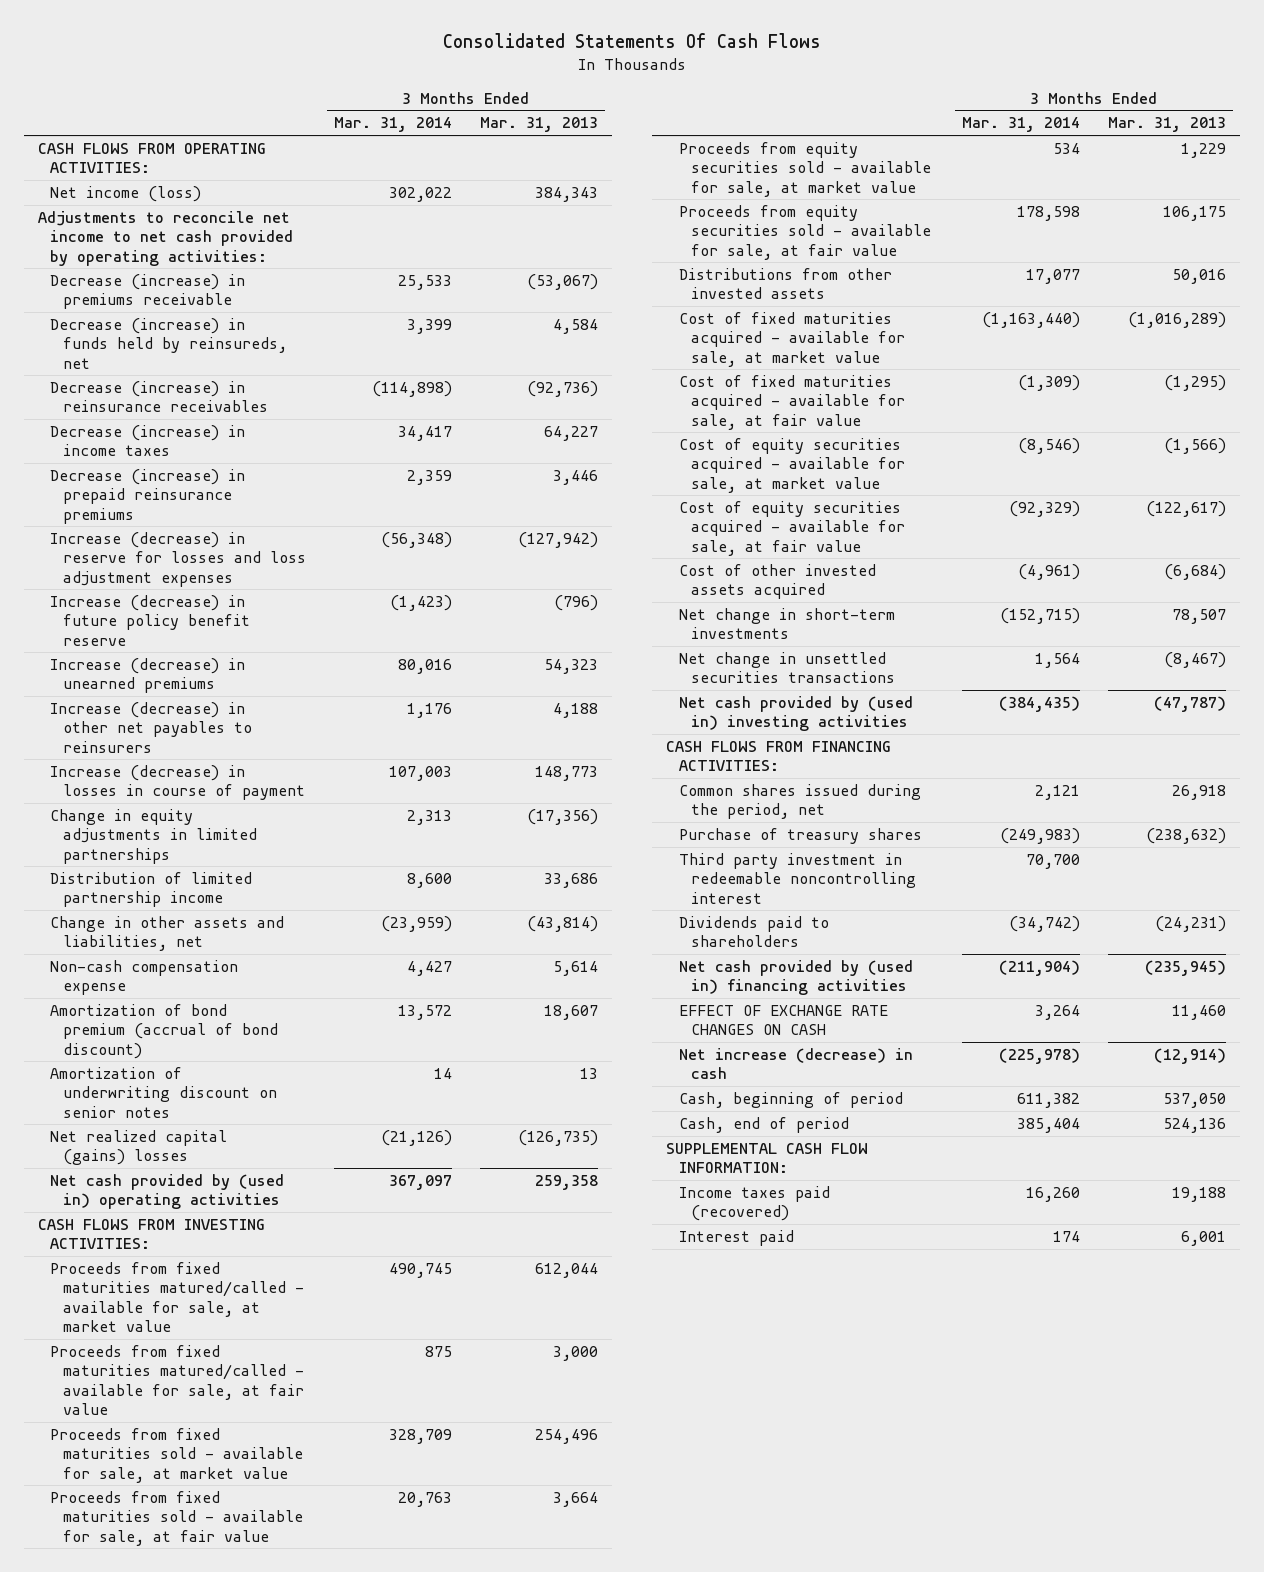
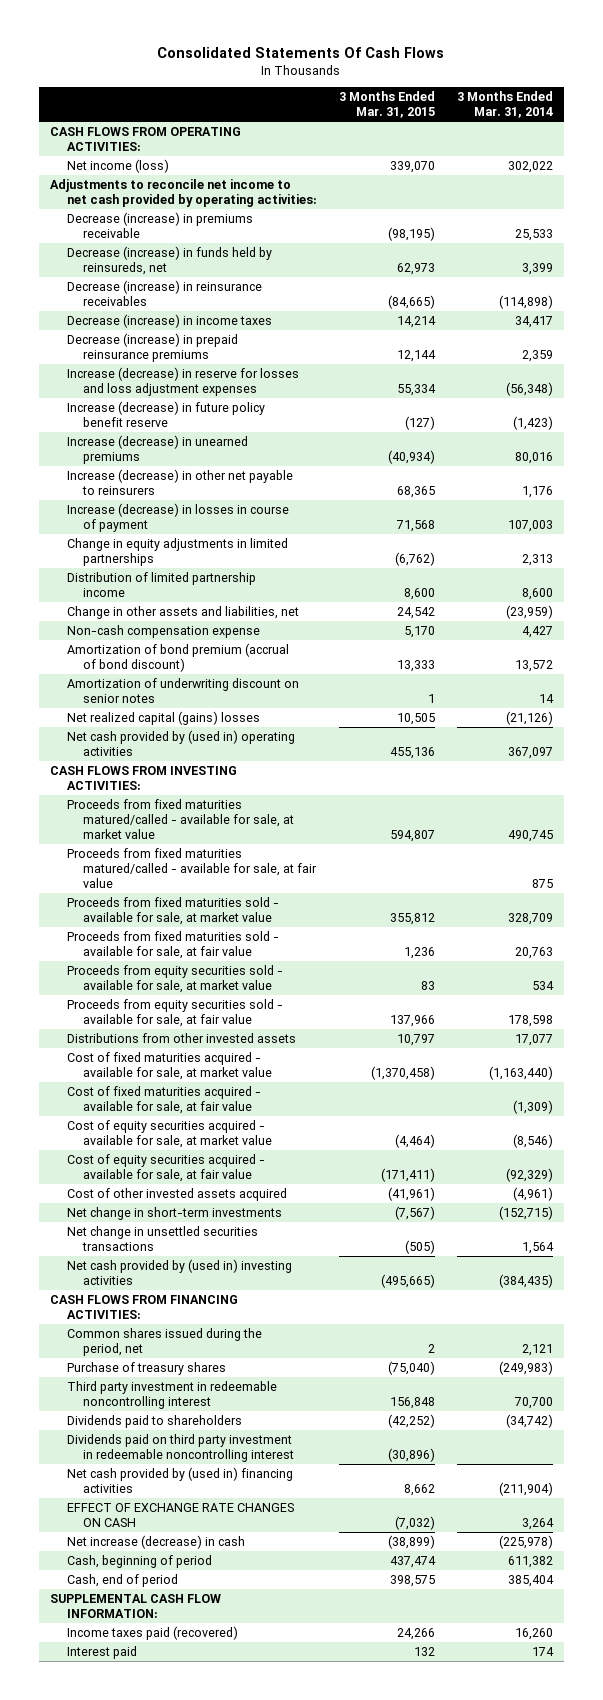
- | 3 Months Ended Mar. 31, 2014 | 3 Months Ended Mar. 31, 2013
+ | 3 Months Ended Mar. 31, 2015 | 3 Months Ended Mar. 31, 2014
- Increase (decrease) in other net payables to reinsurers | 1,176 | 4,188
+ Increase (decrease) in other net payable to reinsurers | 68,365 | 1,176
+ Dividends paid on third party investment in redeemable noncontrolling interest | (30,896) |

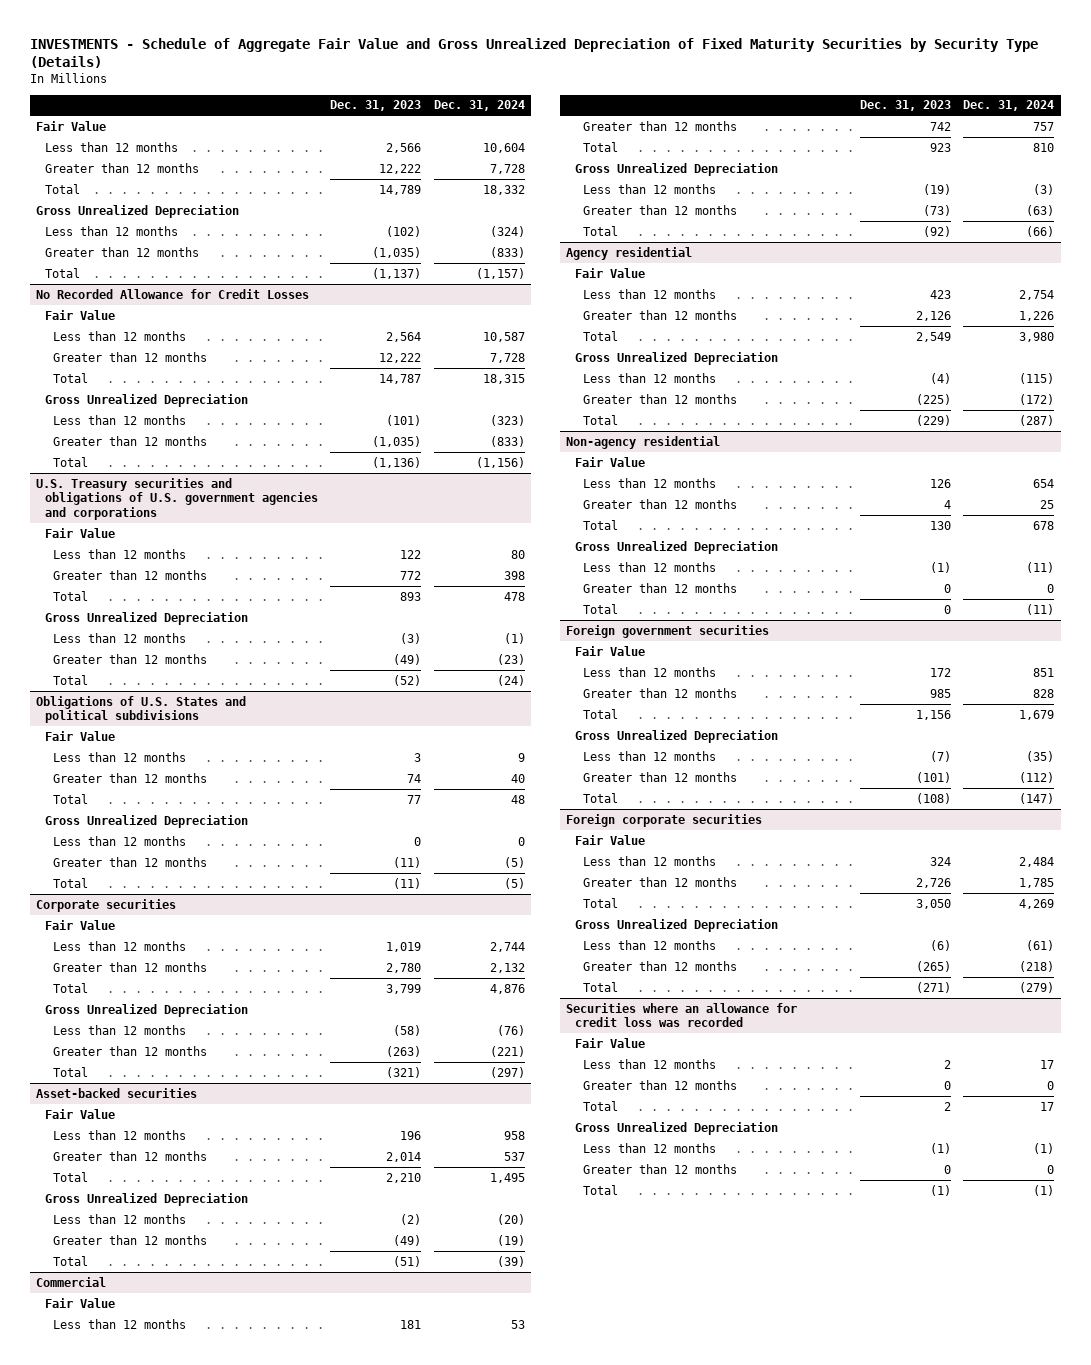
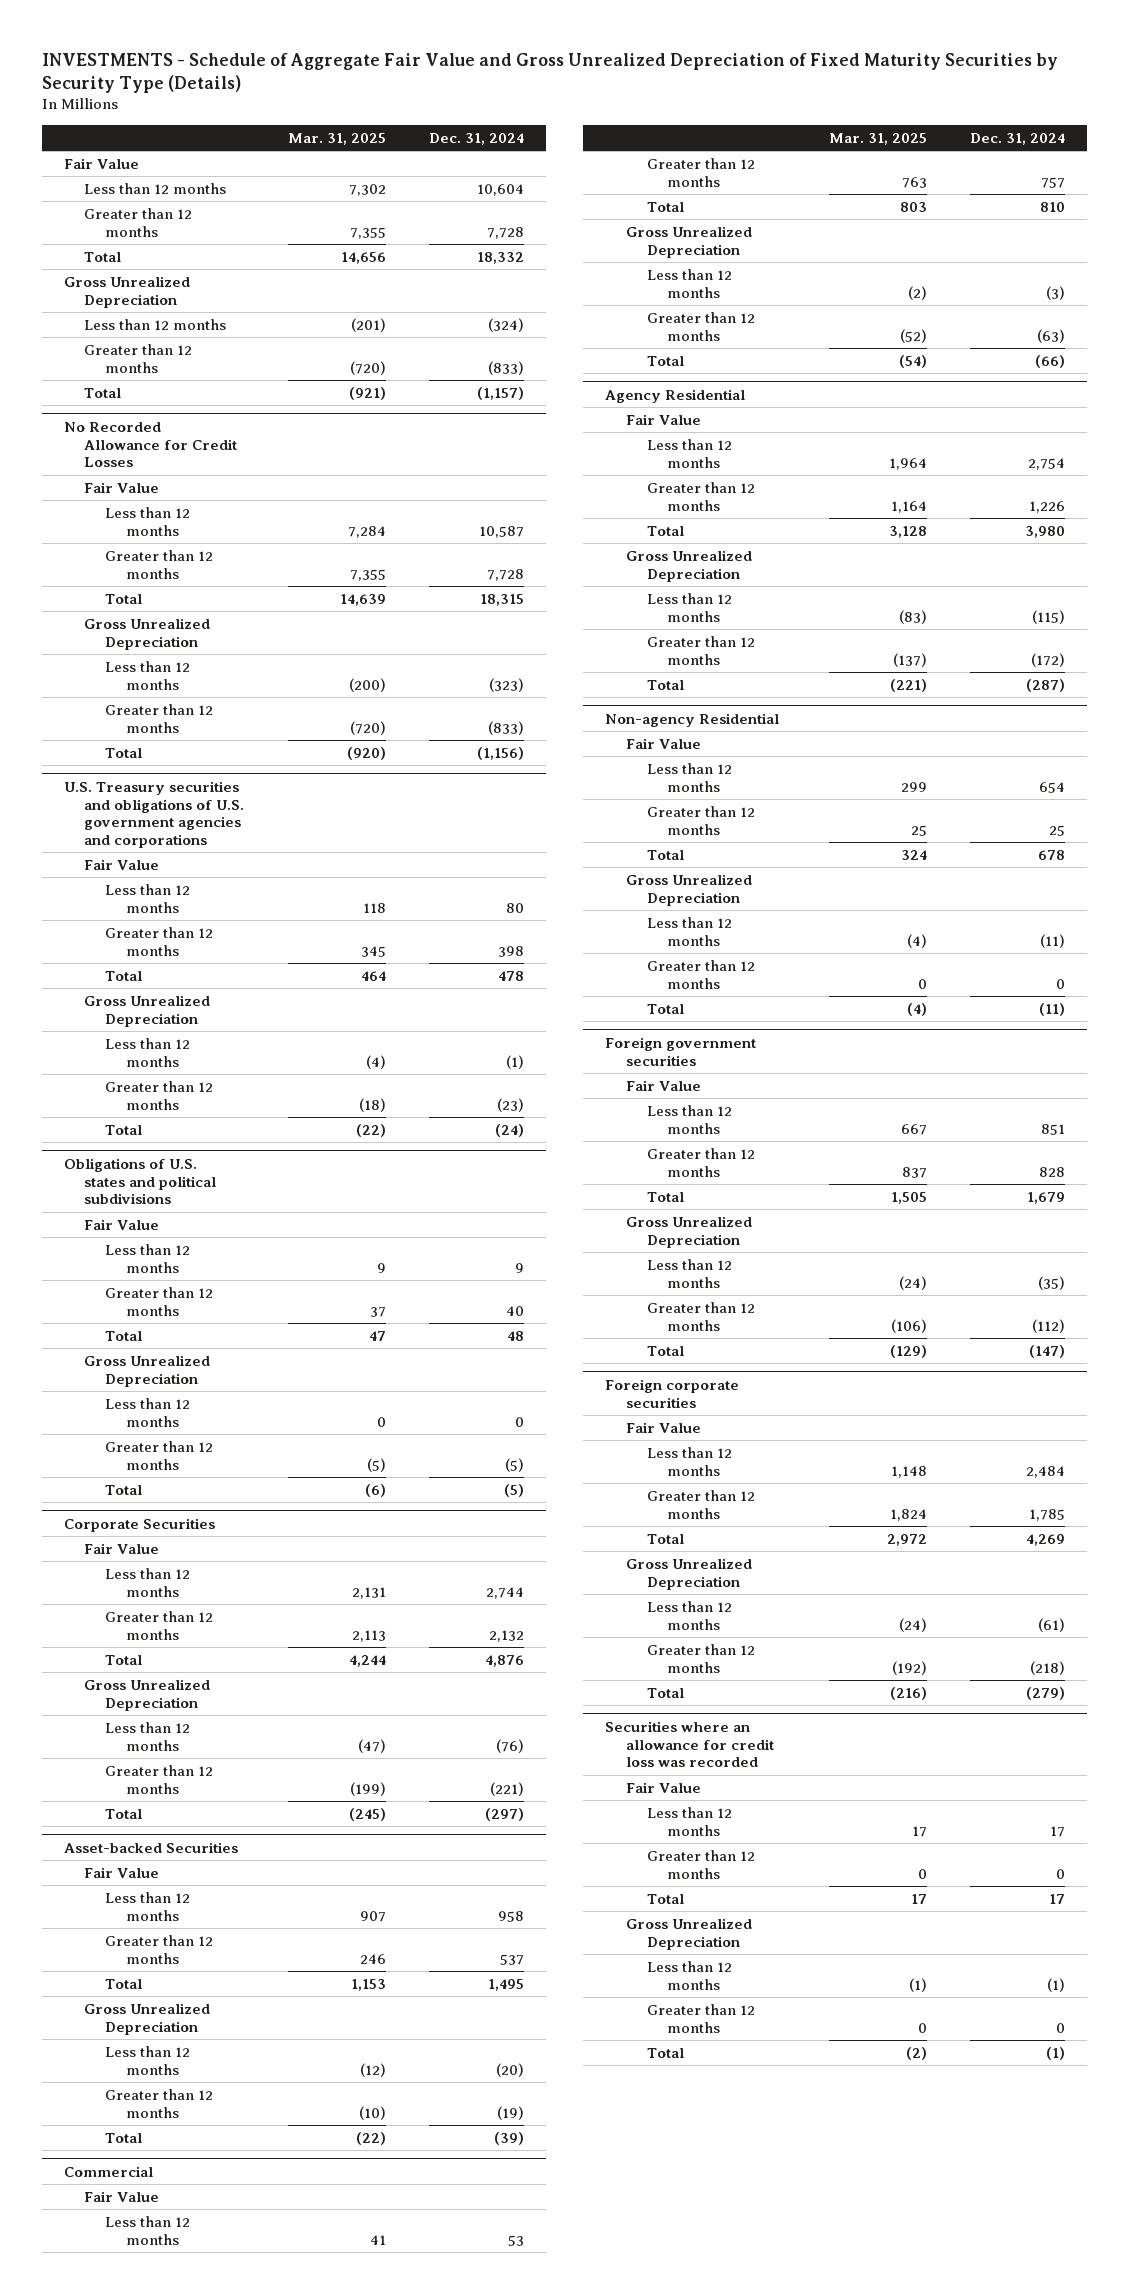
- | Dec. 31, 2023 | Dec. 31, 2024
+ | Mar. 31, 2025 | Dec. 31, 2024
- Obligations of U.S. States and political subdivisions
+ Obligations of U.S. states and political subdivisions
- Corporate securities
+ Corporate Securities
- Asset-backed securities
+ Asset-backed Securities
- Agency residential
+ Agency Residential
- Non-agency residential
+ Non-agency Residential

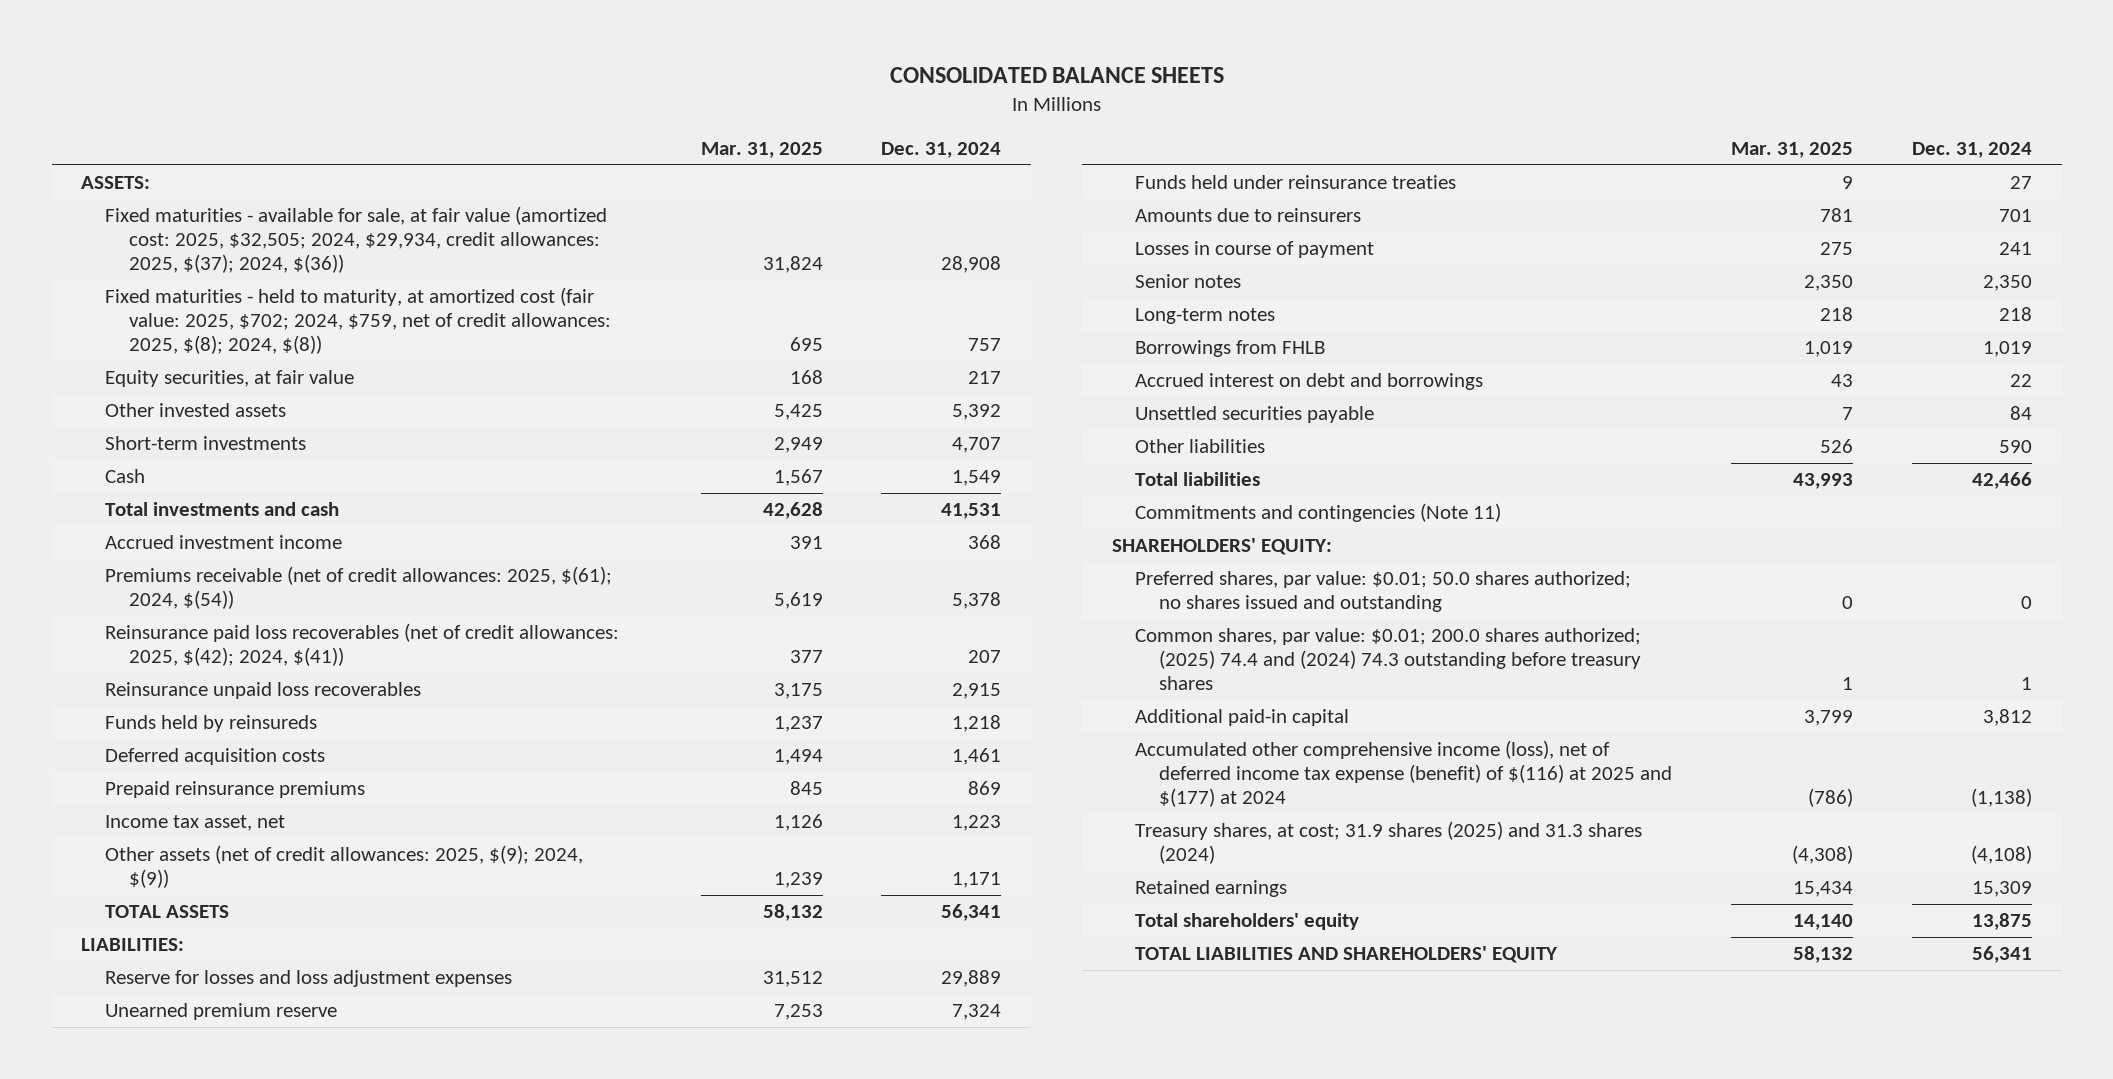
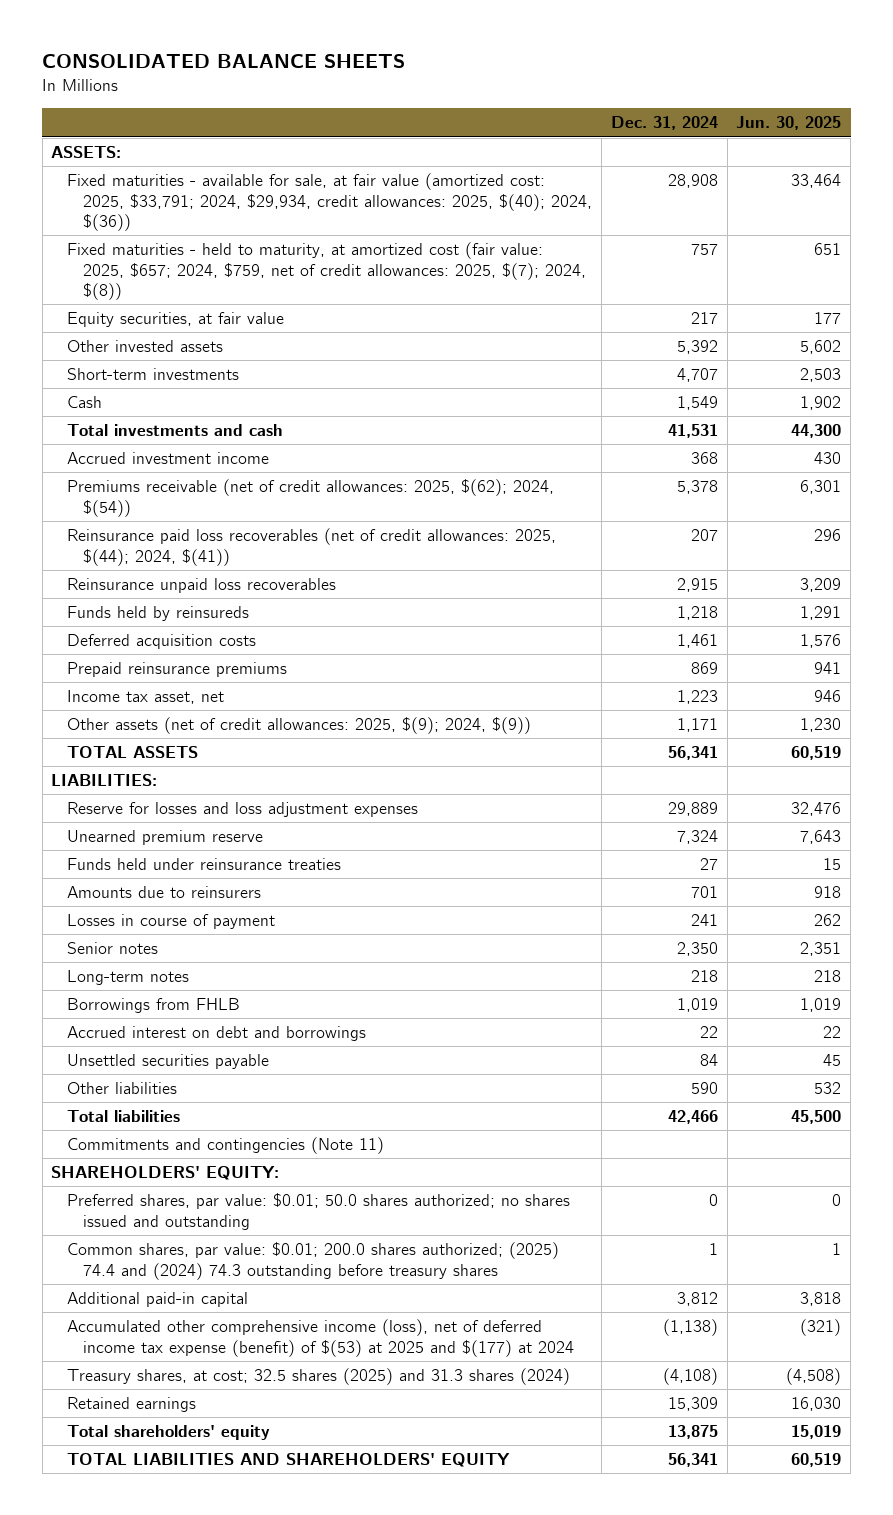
- | Mar. 31, 2025 | Dec. 31, 2024
+ | Dec. 31, 2024 | Jun. 30, 2025
- Fixed maturities - available for sale, at fair value (amortized cost: 2025, $32,505; 2024, $29,934, credit allowances: 2025, $(37); 2024, $(36)) | 31,824 | 28,908
- Fixed maturities - held to maturity, at amortized cost (fair value: 2025, $702; 2024, $759, net of credit allowances: 2025, $(8); 2024, $(8)) | 695 | 757
+ Fixed maturities - available for sale, at fair value (amortized cost: 2025, $33,791; 2024, $29,934, credit allowances: 2025, $(40); 2024, $(36)) | 28,908 | 33,464
+ Fixed maturities - held to maturity, at amortized cost (fair value: 2025, $657; 2024, $759, net of credit allowances: 2025, $(7); 2024, $(8)) | 757 | 651
- Premiums receivable (net of credit allowances: 2025, $(61); 2024, $(54)) | 5,619 | 5,378
- Reinsurance paid loss recoverables (net of credit allowances: 2025, $(42); 2024, $(41)) | 377 | 207
+ Premiums receivable (net of credit allowances: 2025, $(62); 2024, $(54)) | 5,378 | 6,301
+ Reinsurance paid loss recoverables (net of credit allowances: 2025, $(44); 2024, $(41)) | 207 | 296
- Accumulated other comprehensive income (loss), net of deferred income tax expense (benefit) of $(116) at 2025 and $(177) at 2024 | (786) | (1,138)
- Treasury shares, at cost; 31.9 shares (2025) and 31.3 shares (2024) | (4,308) | (4,108)
+ Accumulated other comprehensive income (loss), net of deferred income tax expense (benefit) of $(53) at 2025 and $(177) at 2024 | (1,138) | (321)
+ Treasury shares, at cost; 32.5 shares (2025) and 31.3 shares (2024) | (4,108) | (4,508)

